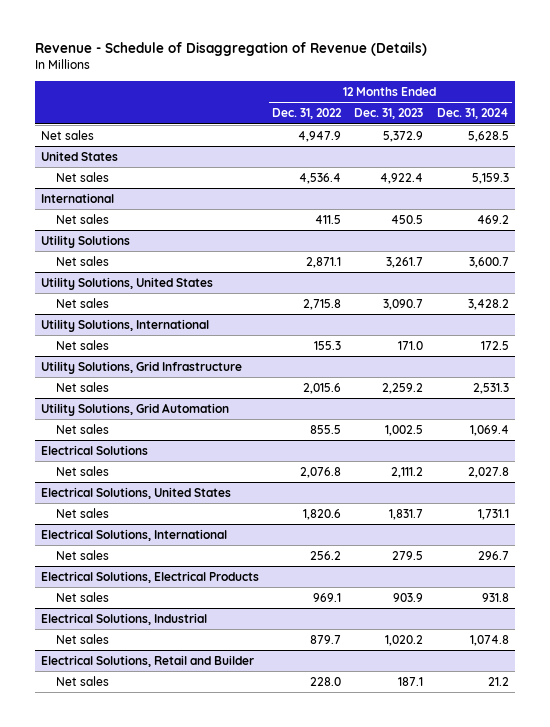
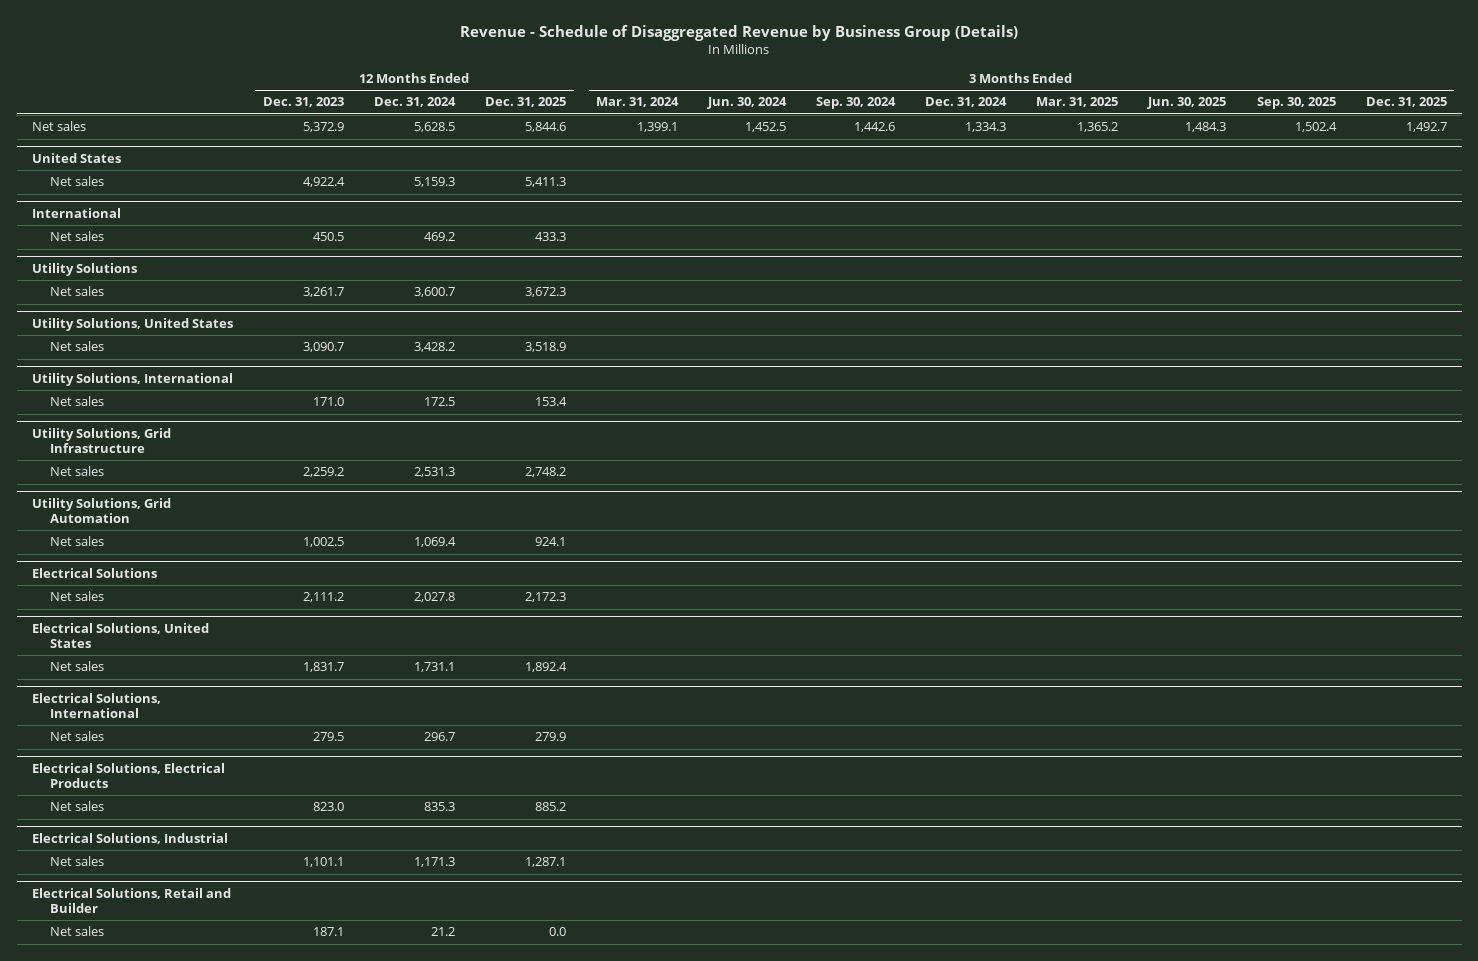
- Revenue - Schedule of Disaggregation of Revenue (Details)
+ Revenue - Schedule of Disaggregated Revenue by Business Group (Details)
- | 12 Months Ended Dec. 31, 2022 | 12 Months Ended Dec. 31, 2023 | 12 Months Ended Dec. 31, 2024
+ | 12 Months Ended Dec. 31, 2023 | 12 Months Ended Dec. 31, 2024 | 12 Months Ended Dec. 31, 2025 | 3 Months Ended Mar. 31, 2024 | 3 Months Ended Jun. 30, 2024 | 3 Months Ended Sep. 30, 2024 | 3 Months Ended Dec. 31, 2024 | 3 Months Ended Mar. 31, 2025 | 3 Months Ended Jun. 30, 2025 | 3 Months Ended Sep. 30, 2025 | 3 Months Ended Dec. 31, 2025
@ Electrical Solutions, Electrical Products
- Net sales | 969.1 | 903.9 | 931.8
+ Net sales | 823.0 | 835.3 | 885.2 | | | | | | | |
@ Electrical Solutions, Industrial
- Net sales | 879.7 | 1,020.2 | 1,074.8
+ Net sales | 1,101.1 | 1,171.3 | 1,287.1 | | | | | | | |

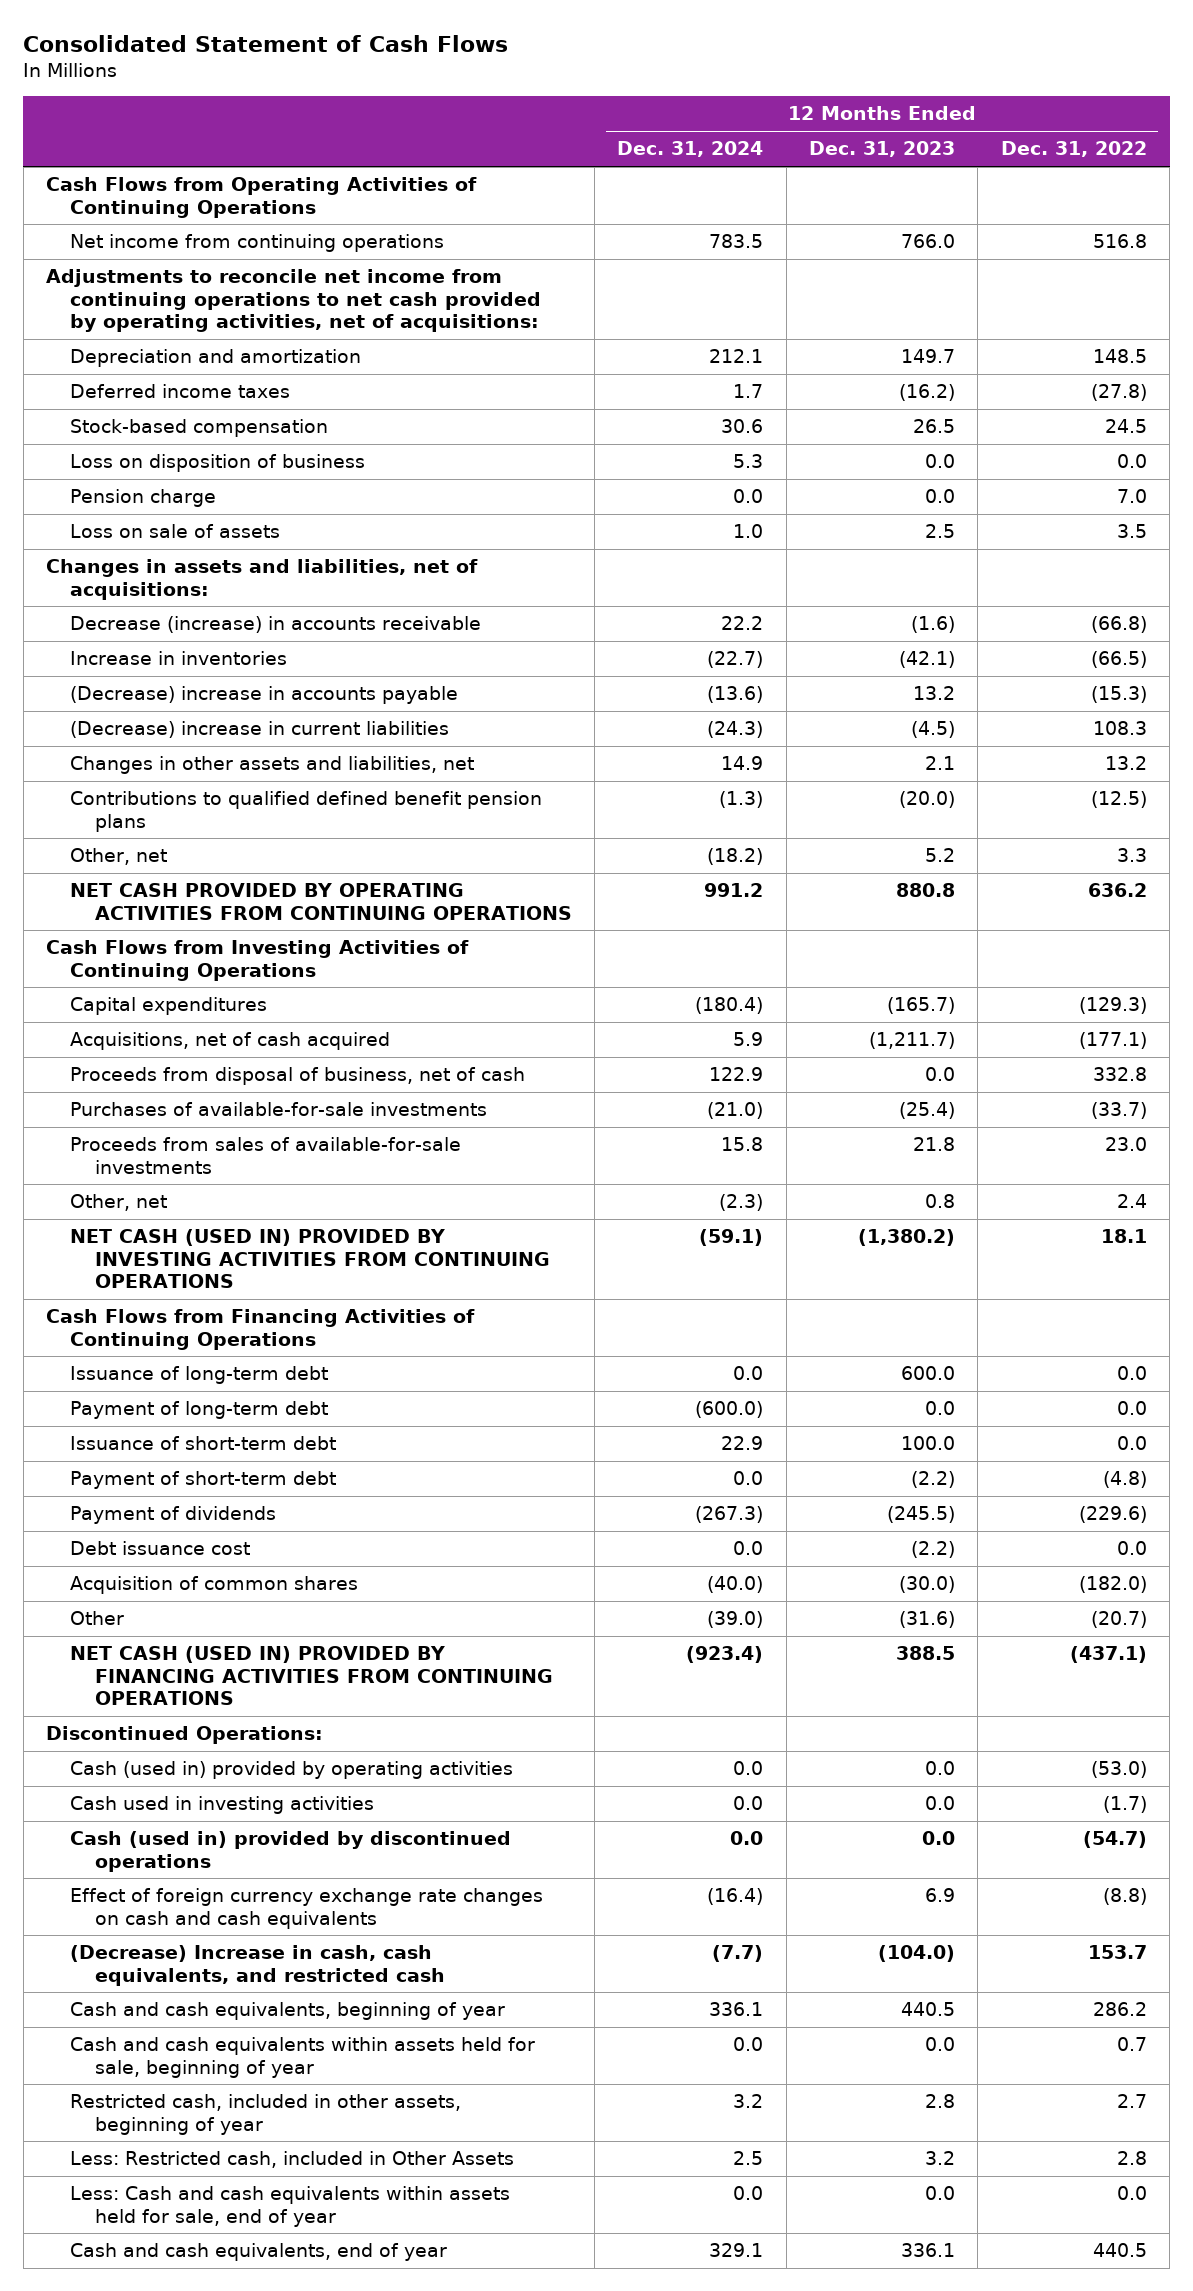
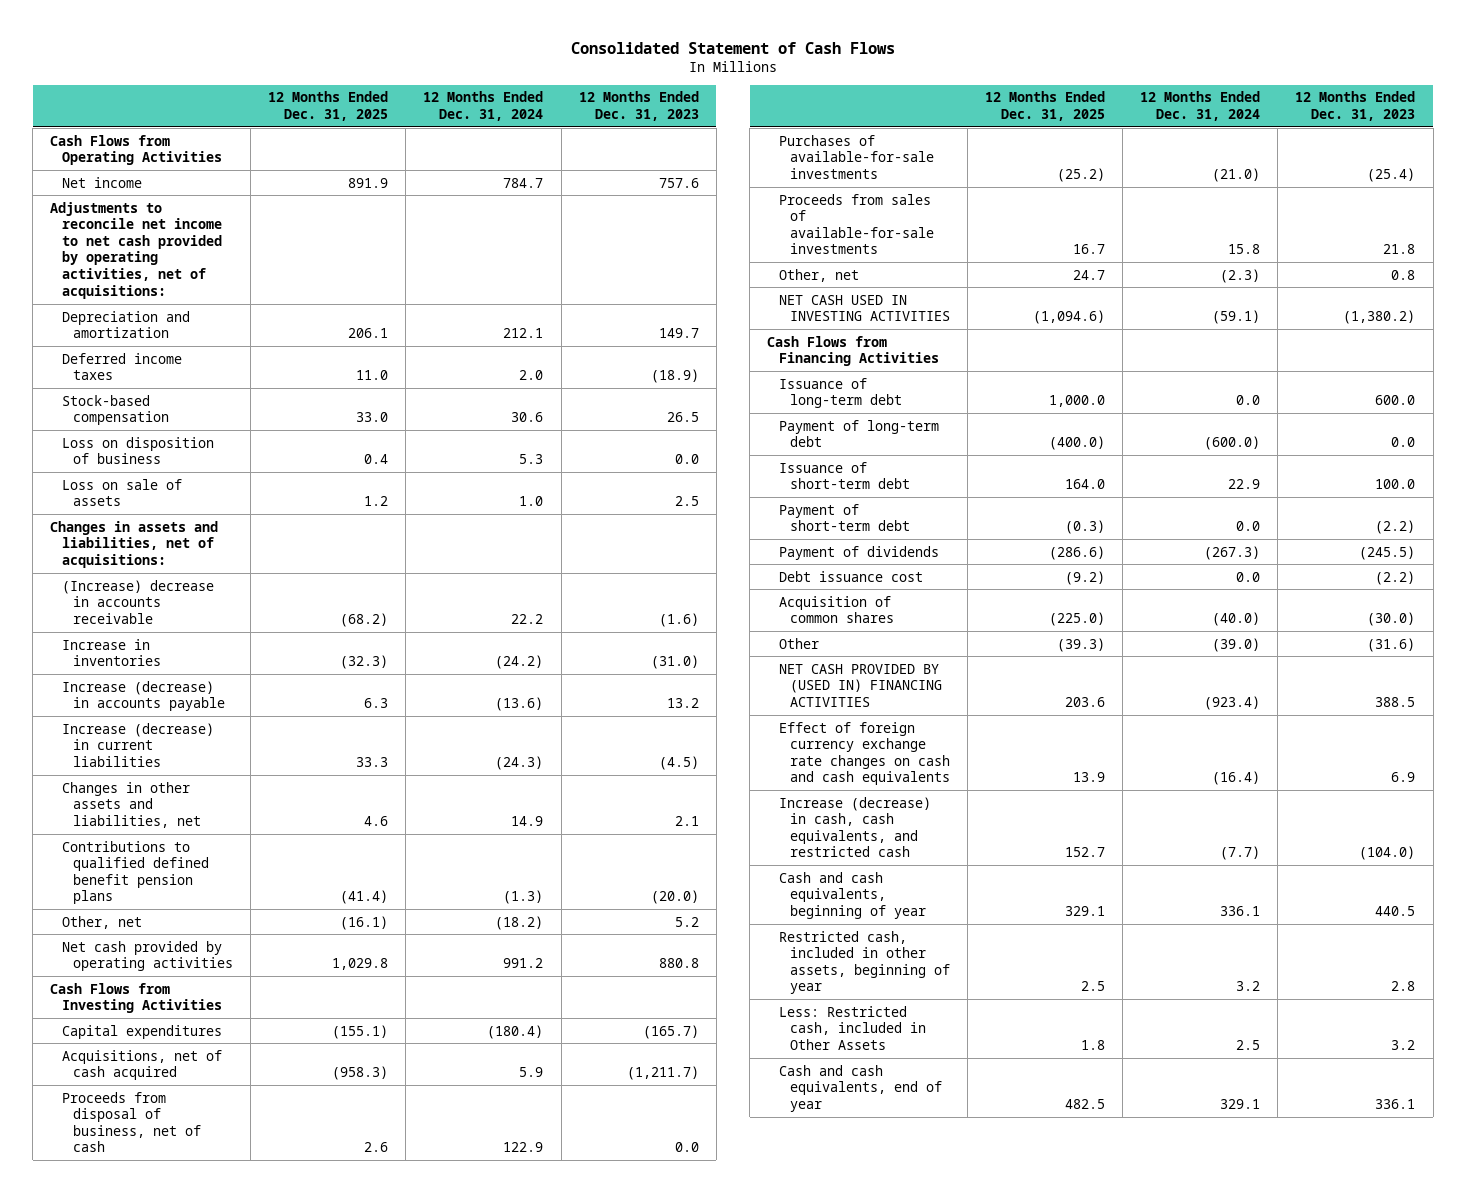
- | 12 Months Ended Dec. 31, 2024 | 12 Months Ended Dec. 31, 2023 | 12 Months Ended Dec. 31, 2022
+ | 12 Months Ended Dec. 31, 2025 | 12 Months Ended Dec. 31, 2024 | 12 Months Ended Dec. 31, 2023
- Cash Flows from Operating Activities of Continuing Operations
- Net income from continuing operations | 783.5 | 766.0 | 516.8
- Adjustments to reconcile net income from continuing operations to net cash provided by operating activities, net of acquisitions:
+ Cash Flows from Operating Activities
+ Net income | 891.9 | 784.7 | 757.6
+ Adjustments to reconcile net income to net cash provided by operating activities, net of acquisitions:
- Deferred income taxes | 1.7 | (16.2) | (27.8)
+ Deferred income taxes | 11.0 | 2.0 | (18.9)
- Pension charge | 0.0 | 0.0 | 7.0
- Decrease (increase) in accounts receivable | 22.2 | (1.6) | (66.8)
- Increase in inventories | (22.7) | (42.1) | (66.5)
- (Decrease) increase in accounts payable | (13.6) | 13.2 | (15.3)
- (Decrease) increase in current liabilities | (24.3) | (4.5) | 108.3
+ (Increase) decrease in accounts receivable | (68.2) | 22.2 | (1.6)
+ Increase in inventories | (32.3) | (24.2) | (31.0)
+ Increase (decrease) in accounts payable | 6.3 | (13.6) | 13.2
+ Increase (decrease) in current liabilities | 33.3 | (24.3) | (4.5)
- NET CASH PROVIDED BY OPERATING ACTIVITIES FROM CONTINUING OPERATIONS | 991.2 | 880.8 | 636.2
- Cash Flows from Investing Activities of Continuing Operations
+ Net cash provided by operating activities | 1,029.8 | 991.2 | 880.8
+ Cash Flows from Investing Activities
- NET CASH (USED IN) PROVIDED BY INVESTING ACTIVITIES FROM CONTINUING OPERATIONS | (59.1) | (1,380.2) | 18.1
- Cash Flows from Financing Activities of Continuing Operations
+ NET CASH USED IN INVESTING ACTIVITIES | (1,094.6) | (59.1) | (1,380.2)
+ Cash Flows from Financing Activities
- NET CASH (USED IN) PROVIDED BY FINANCING ACTIVITIES FROM CONTINUING OPERATIONS | (923.4) | 388.5 | (437.1)
- Discontinued Operations:
- Cash (used in) provided by operating activities | 0.0 | 0.0 | (53.0)
- Cash used in investing activities | 0.0 | 0.0 | (1.7)
- Cash (used in) provided by discontinued operations | 0.0 | 0.0 | (54.7)
+ NET CASH PROVIDED BY (USED IN) FINANCING ACTIVITIES | 203.6 | (923.4) | 388.5
- (Decrease) Increase in cash, cash equivalents, and restricted cash | (7.7) | (104.0) | 153.7
+ Increase (decrease) in cash, cash equivalents, and restricted cash | 152.7 | (7.7) | (104.0)
- Cash and cash equivalents within assets held for sale, beginning of year | 0.0 | 0.0 | 0.7
- Less: Cash and cash equivalents within assets held for sale, end of year | 0.0 | 0.0 | 0.0

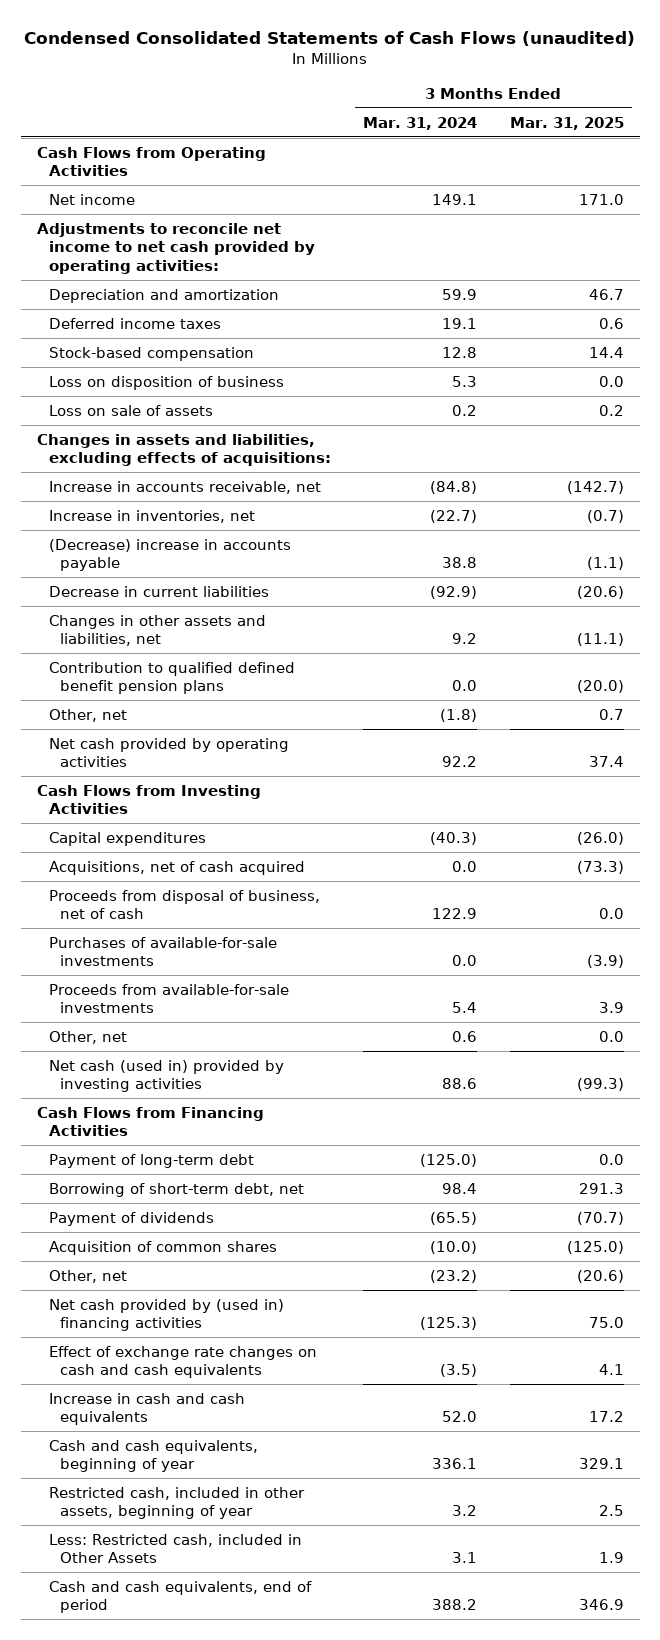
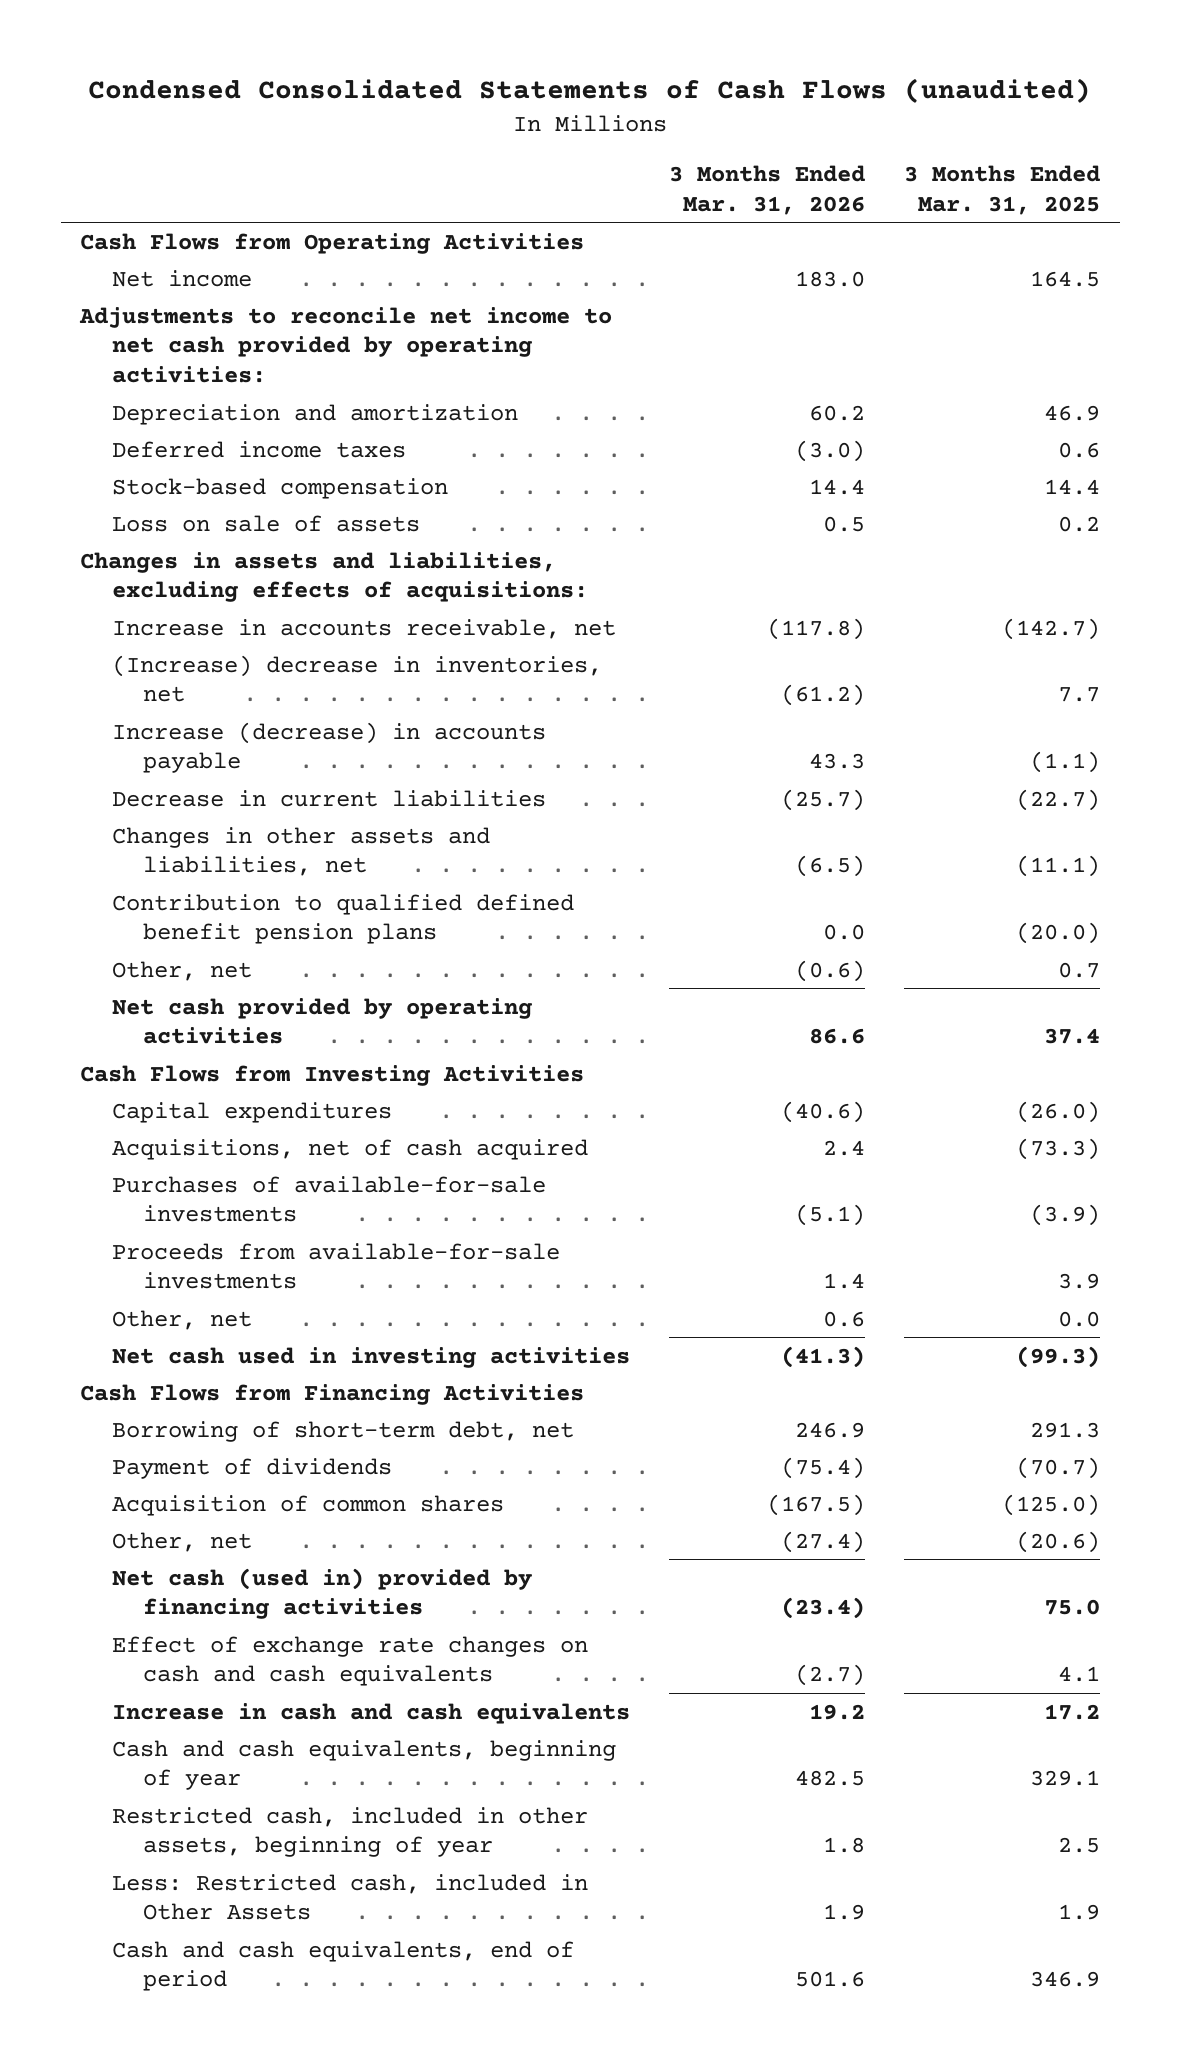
- | 3 Months Ended Mar. 31, 2024 | 3 Months Ended Mar. 31, 2025
+ | 3 Months Ended Mar. 31, 2026 | 3 Months Ended Mar. 31, 2025
- Net income | 149.1 | 171.0
+ Net income | 183.0 | 164.5
- Depreciation and amortization | 59.9 | 46.7
+ Depreciation and amortization | 60.2 | 46.9
- Loss on disposition of business | 5.3 | 0.0
- Increase in inventories, net | (22.7) | (0.7)
- (Decrease) increase in accounts payable | 38.8 | (1.1)
- Decrease in current liabilities | (92.9) | (20.6)
+ (Increase) decrease in inventories, net | (61.2) | 7.7
+ Increase (decrease) in accounts payable | 43.3 | (1.1)
+ Decrease in current liabilities | (25.7) | (22.7)
- Proceeds from disposal of business, net of cash | 122.9 | 0.0
- Net cash (used in) provided by investing activities | 88.6 | (99.3)
+ Net cash used in investing activities | (41.3) | (99.3)
- Payment of long-term debt | (125.0) | 0.0
- Net cash provided by (used in) financing activities | (125.3) | 75.0
+ Net cash (used in) provided by financing activities | (23.4) | 75.0

